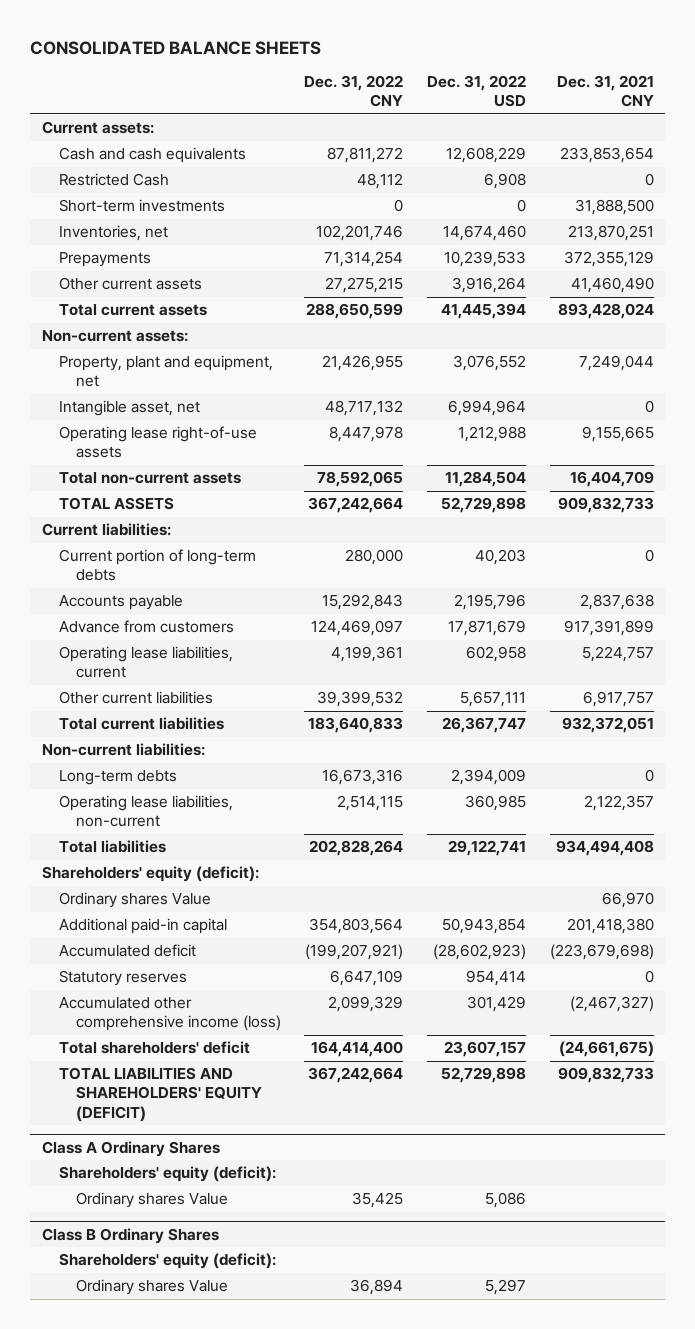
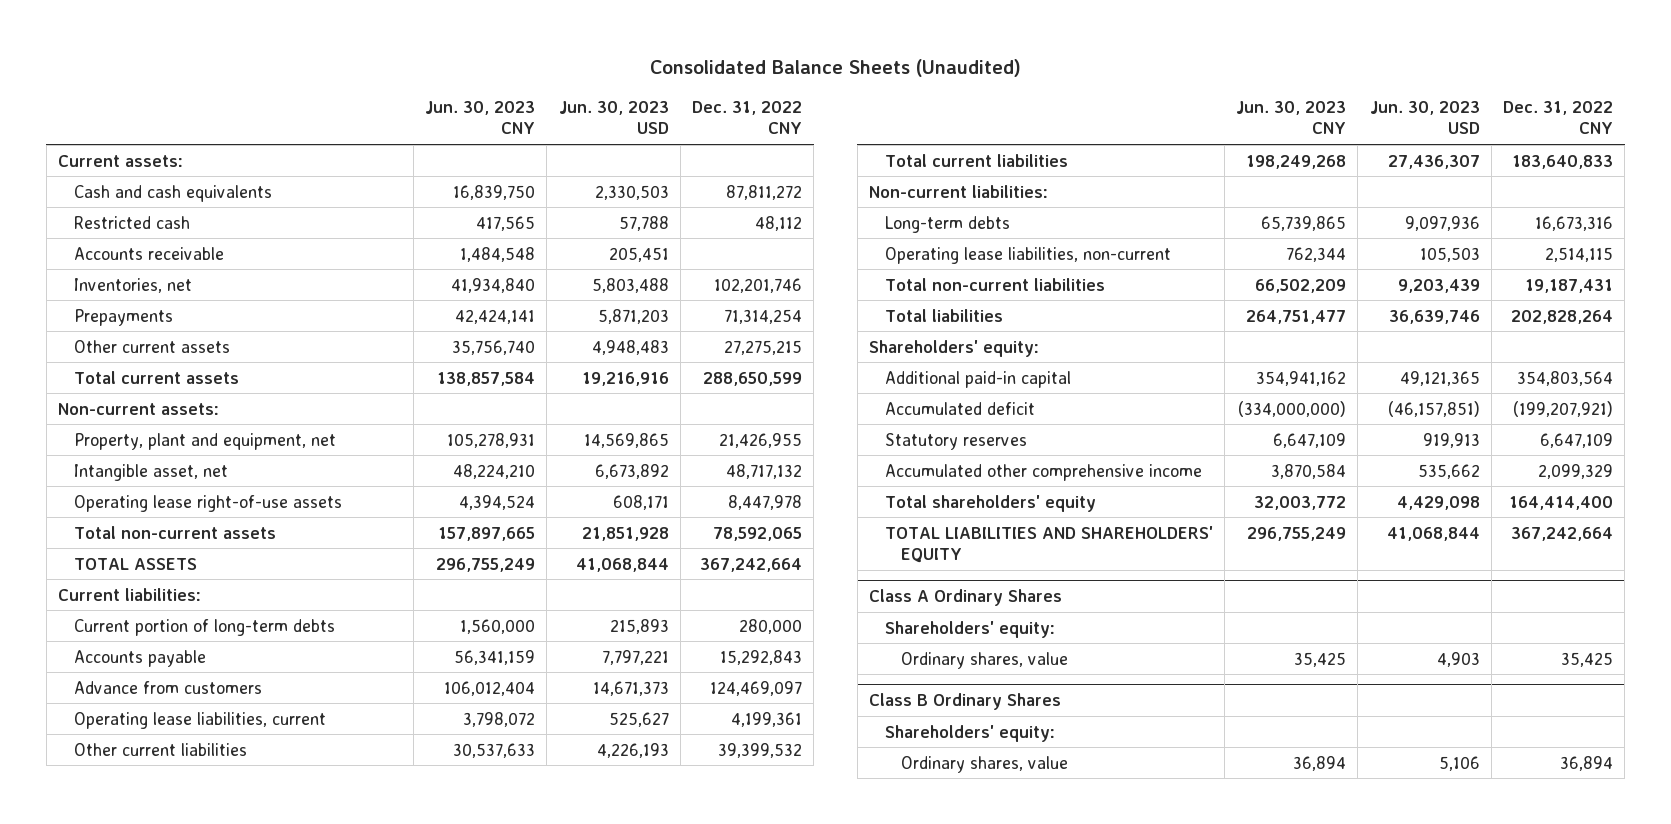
- CONSOLIDATED BALANCE SHEETS
+ Consolidated Balance Sheets (Unaudited)
- | Dec. 31, 2022 CNY | Dec. 31, 2022 USD | Dec. 31, 2021 CNY
+ | Jun. 30, 2023 CNY | Jun. 30, 2023 USD | Dec. 31, 2022 CNY
- Restricted Cash | 48,112 | 6,908 | 0
- Short-term investments | 0 | 0 | 31,888,500
+ Restricted cash | 417,565 | 57,788 | 48,112
+ Accounts receivable | 1,484,548 | 205,451 |
+ Total non-current liabilities | 66,502,209 | 9,203,439 | 19,187,431
- Shareholders' equity (deficit):
- Ordinary shares Value | | | 66,970
+ Shareholders' equity:
- Accumulated other comprehensive income (loss) | 2,099,329 | 301,429 | (2,467,327)
- Total shareholders' deficit | 164,414,400 | 23,607,157 | (24,661,675)
- TOTAL LIABILITIES AND SHAREHOLDERS' EQUITY (DEFICIT) | 367,242,664 | 52,729,898 | 909,832,733
+ Accumulated other comprehensive income | 3,870,584 | 535,662 | 2,099,329
+ Total shareholders' equity | 32,003,772 | 4,429,098 | 164,414,400
+ TOTAL LIABILITIES AND SHAREHOLDERS' EQUITY | 296,755,249 | 41,068,844 | 367,242,664
@ Class A Ordinary Shares
- Shareholders' equity (deficit):
- Ordinary shares Value | 35,425 | 5,086 |
+ Shareholders' equity:
+ Ordinary shares, value | 35,425 | 4,903 | 35,425
@ Class B Ordinary Shares
- Shareholders' equity (deficit):
- Ordinary shares Value | 36,894 | 5,297 |
+ Shareholders' equity:
+ Ordinary shares, value | 36,894 | 5,106 | 36,894

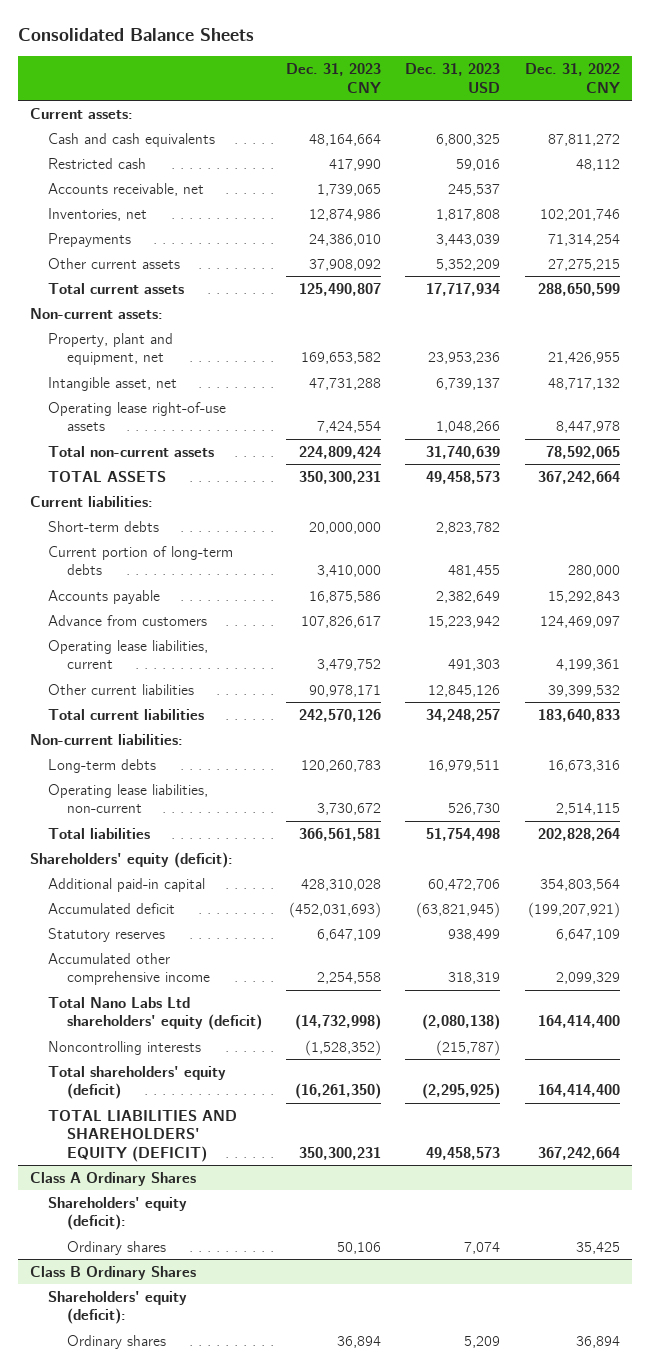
- Consolidated Balance Sheets (Unaudited)
+ Consolidated Balance Sheets
- | Jun. 30, 2023 CNY | Jun. 30, 2023 USD | Dec. 31, 2022 CNY
+ | Dec. 31, 2023 CNY | Dec. 31, 2023 USD | Dec. 31, 2022 CNY
- Accounts receivable | 1,484,548 | 205,451 |
+ Accounts receivable, net | 1,739,065 | 245,537 |
+ Short-term debts | 20,000,000 | 2,823,782 |
- Total non-current liabilities | 66,502,209 | 9,203,439 | 19,187,431
- Shareholders' equity:
+ Shareholders' equity (deficit):
- Total shareholders' equity | 32,003,772 | 4,429,098 | 164,414,400
- TOTAL LIABILITIES AND SHAREHOLDERS' EQUITY | 296,755,249 | 41,068,844 | 367,242,664
+ Total Nano Labs Ltd shareholders' equity (deficit) | (14,732,998) | (2,080,138) | 164,414,400
+ Noncontrolling interests | (1,528,352) | (215,787) |
+ Total shareholders' equity (deficit) | (16,261,350) | (2,295,925) | 164,414,400
+ TOTAL LIABILITIES AND SHAREHOLDERS' EQUITY (DEFICIT) | 350,300,231 | 49,458,573 | 367,242,664
@ Class A Ordinary Shares
- Shareholders' equity:
- Ordinary shares, value | 35,425 | 4,903 | 35,425
+ Shareholders' equity (deficit):
+ Ordinary shares | 50,106 | 7,074 | 35,425
@ Class B Ordinary Shares
- Shareholders' equity:
- Ordinary shares, value | 36,894 | 5,106 | 36,894
+ Shareholders' equity (deficit):
+ Ordinary shares | 36,894 | 5,209 | 36,894

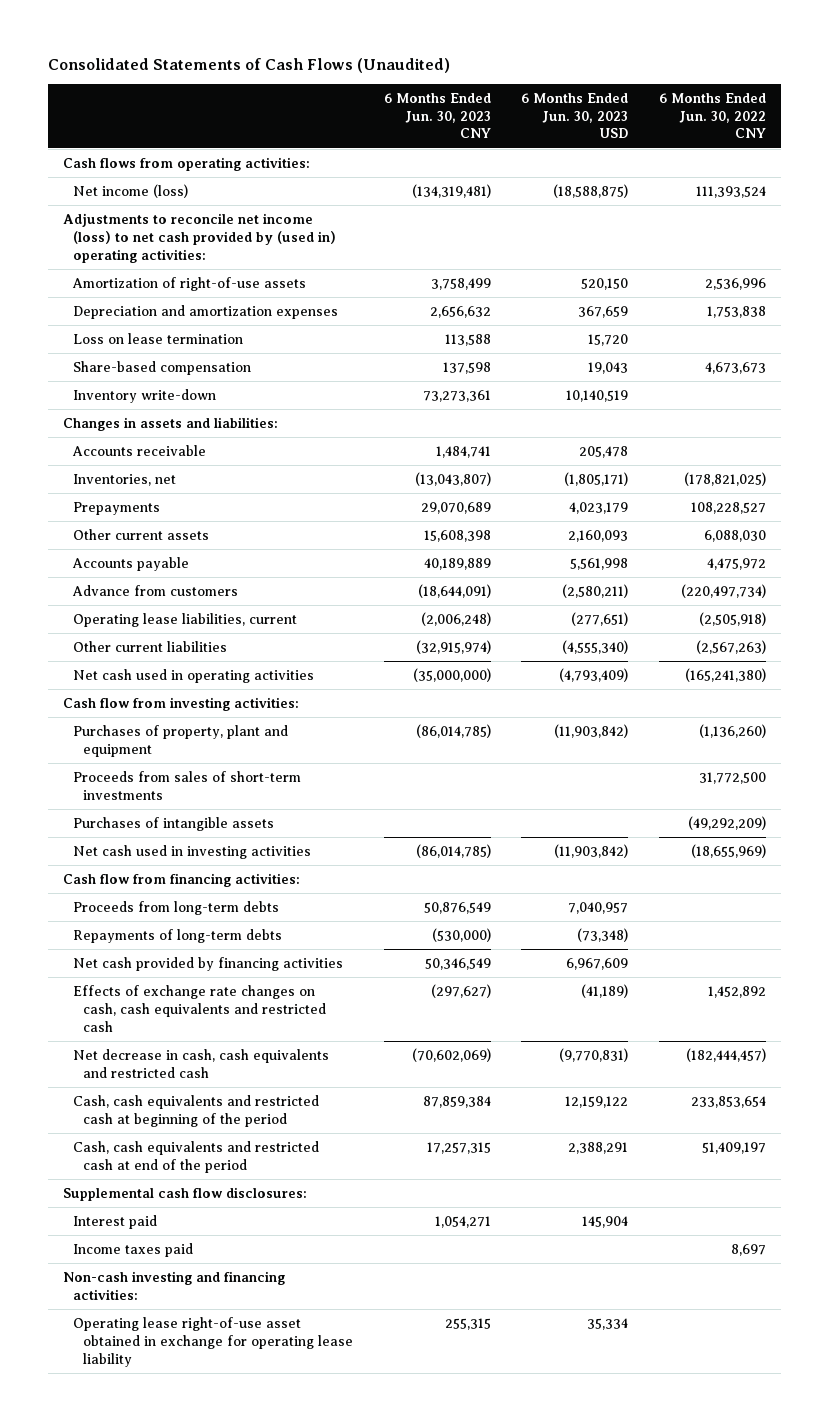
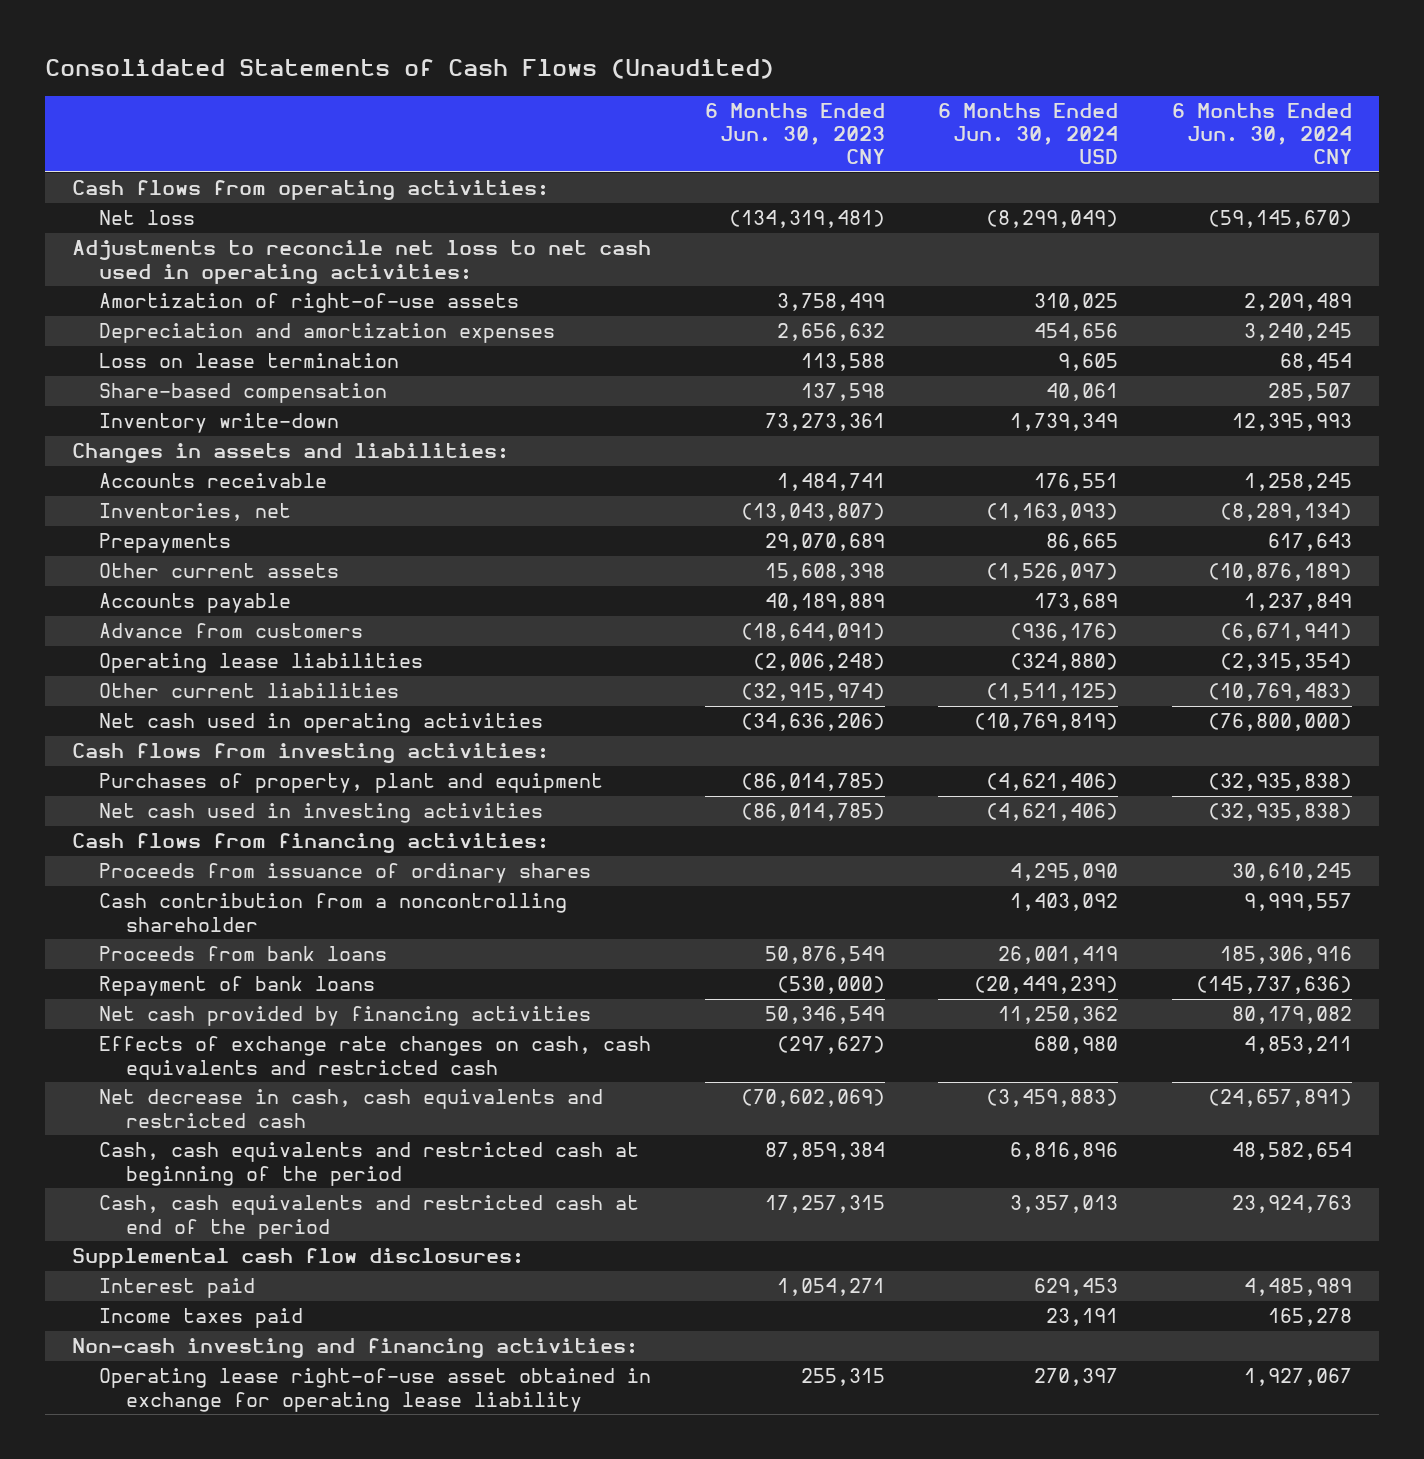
- | 6 Months Ended Jun. 30, 2023 CNY | 6 Months Ended Jun. 30, 2023 USD | 6 Months Ended Jun. 30, 2022 CNY
+ | 6 Months Ended Jun. 30, 2023 CNY | 6 Months Ended Jun. 30, 2024 USD | 6 Months Ended Jun. 30, 2024 CNY
- Net income (loss) | (134,319,481) | (18,588,875) | 111,393,524
- Adjustments to reconcile net income (loss) to net cash provided by (used in) operating activities:
+ Net loss | (134,319,481) | (8,299,049) | (59,145,670)
+ Adjustments to reconcile net loss to net cash used in operating activities:
- Operating lease liabilities, current | (2,006,248) | (277,651) | (2,505,918)
+ Operating lease liabilities | (2,006,248) | (324,880) | (2,315,354)
- Net cash used in operating activities | (35,000,000) | (4,793,409) | (165,241,380)
- Cash flow from investing activities:
+ Net cash used in operating activities | (34,636,206) | (10,769,819) | (76,800,000)
+ Cash flows from investing activities:
- Proceeds from sales of short-term investments | | | 31,772,500
- Purchases of intangible assets | | | (49,292,209)
- Cash flow from financing activities:
- Proceeds from long-term debts | 50,876,549 | 7,040,957 |
- Repayments of long-term debts | (530,000) | (73,348) |
+ Cash flows from financing activities:
+ Proceeds from issuance of ordinary shares | | 4,295,090 | 30,610,245
+ Cash contribution from a noncontrolling shareholder | | 1,403,092 | 9,999,557
+ Proceeds from bank loans | 50,876,549 | 26,001,419 | 185,306,916
+ Repayment of bank loans | (530,000) | (20,449,239) | (145,737,636)

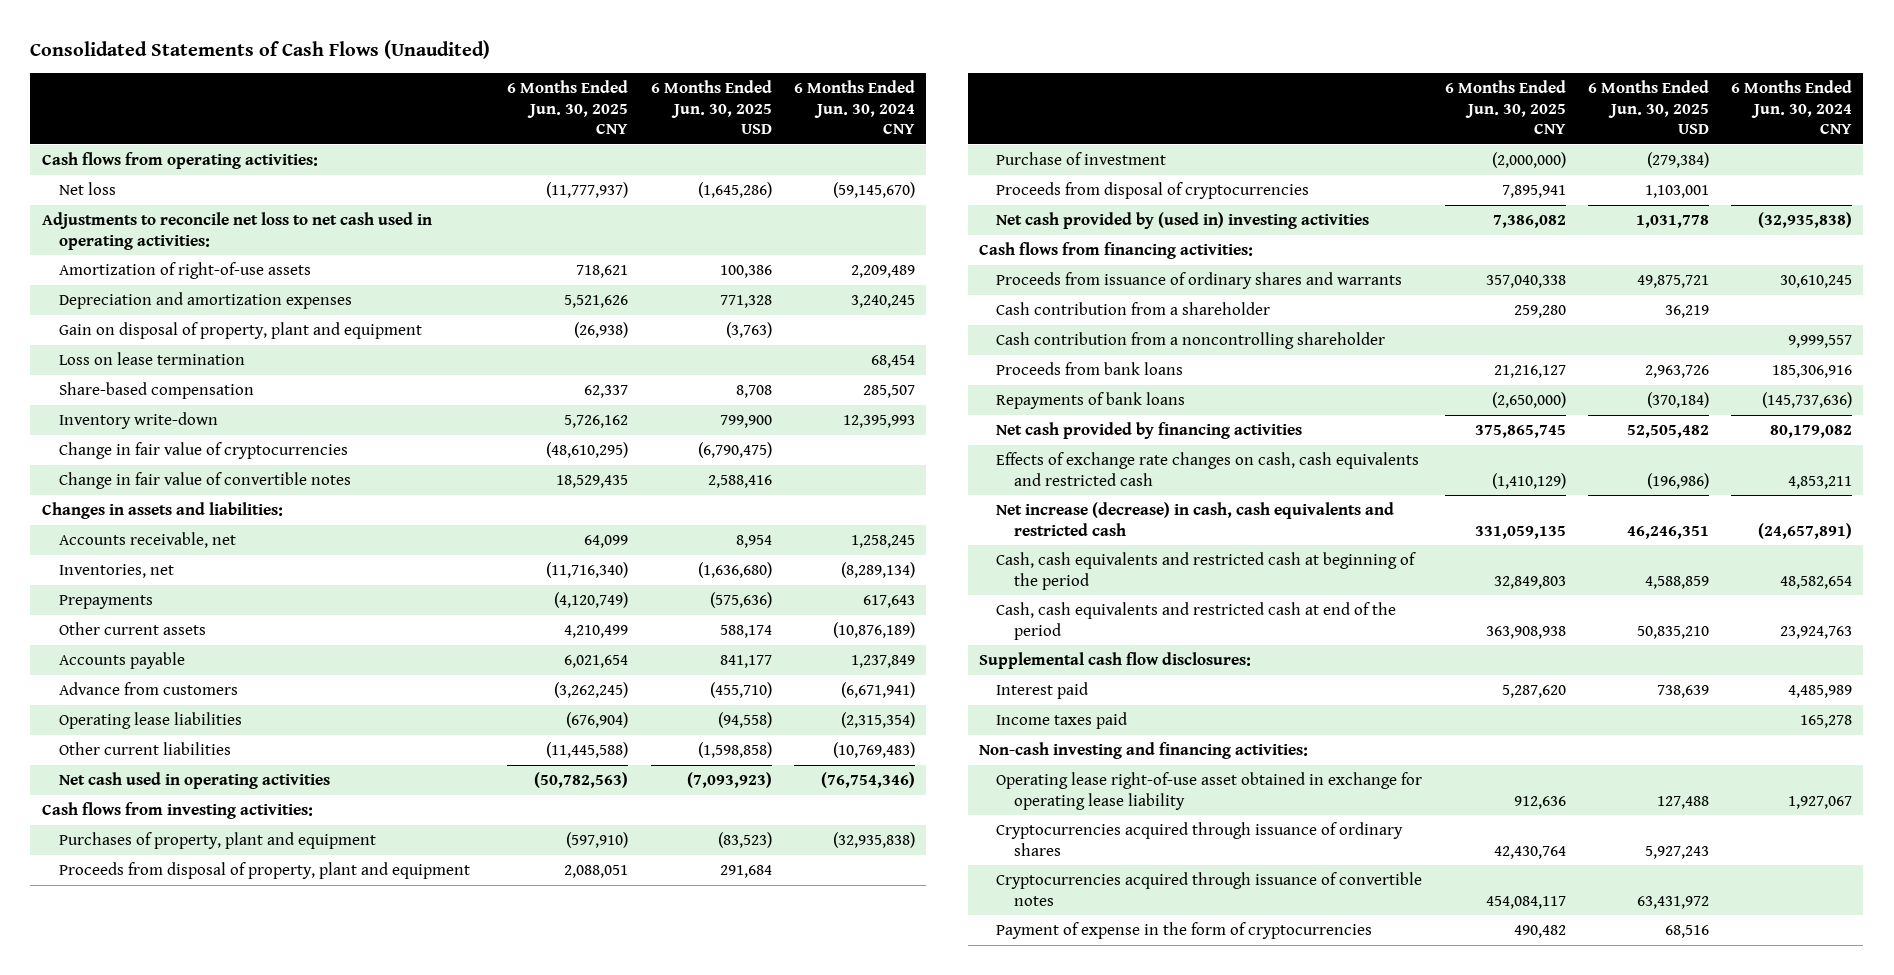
- | 6 Months Ended Jun. 30, 2023 CNY | 6 Months Ended Jun. 30, 2024 USD | 6 Months Ended Jun. 30, 2024 CNY
+ | 6 Months Ended Jun. 30, 2025 CNY | 6 Months Ended Jun. 30, 2025 USD | 6 Months Ended Jun. 30, 2024 CNY
+ Gain on disposal of property, plant and equipment | (26,938) | (3,763) |
+ Change in fair value of cryptocurrencies | (48,610,295) | (6,790,475) |
+ Change in fair value of convertible notes | 18,529,435 | 2,588,416 |
- Accounts receivable | 1,484,741 | 176,551 | 1,258,245
+ Accounts receivable, net | 64,099 | 8,954 | 1,258,245
- Net cash used in operating activities | (34,636,206) | (10,769,819) | (76,800,000)
+ Net cash used in operating activities | (50,782,563) | (7,093,923) | (76,754,346)
- Net cash used in investing activities | (86,014,785) | (4,621,406) | (32,935,838)
+ Proceeds from disposal of property, plant and equipment | 2,088,051 | 291,684 |
+ Purchase of investment | (2,000,000) | (279,384) |
+ Proceeds from disposal of cryptocurrencies | 7,895,941 | 1,103,001 |
+ Net cash provided by (used in) investing activities | 7,386,082 | 1,031,778 | (32,935,838)
- Proceeds from issuance of ordinary shares | | 4,295,090 | 30,610,245
+ Proceeds from issuance of ordinary shares and warrants | 357,040,338 | 49,875,721 | 30,610,245
+ Cash contribution from a shareholder | 259,280 | 36,219 |
- Repayment of bank loans | (530,000) | (20,449,239) | (145,737,636)
+ Repayments of bank loans | (2,650,000) | (370,184) | (145,737,636)
- Net decrease in cash, cash equivalents and restricted cash | (70,602,069) | (3,459,883) | (24,657,891)
+ Net increase (decrease) in cash, cash equivalents and restricted cash | 331,059,135 | 46,246,351 | (24,657,891)
+ Cryptocurrencies acquired through issuance of ordinary shares | 42,430,764 | 5,927,243 |
+ Cryptocurrencies acquired through issuance of convertible notes | 454,084,117 | 63,431,972 |
+ Payment of expense in the form of cryptocurrencies | 490,482 | 68,516 |

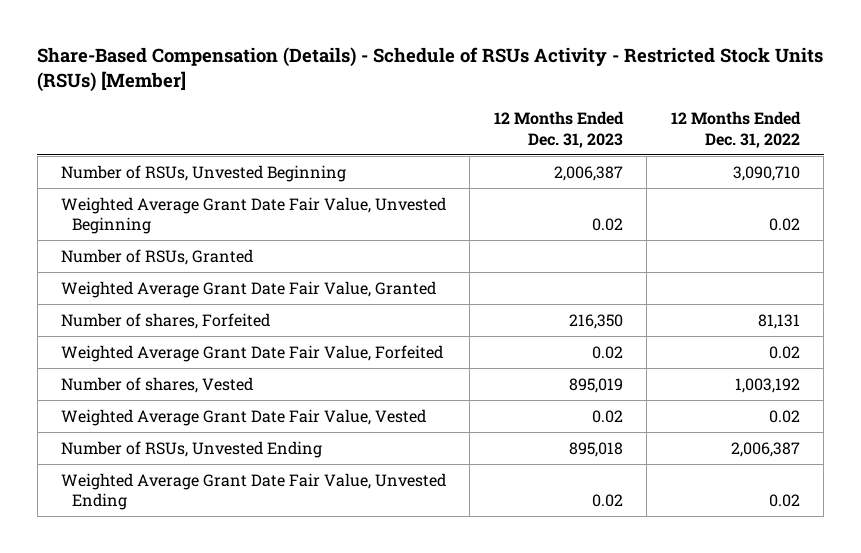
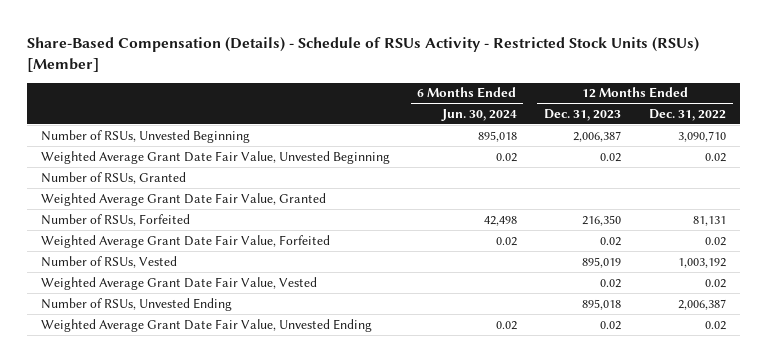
- | 12 Months Ended Dec. 31, 2023 | 12 Months Ended Dec. 31, 2022
+ | 6 Months Ended Jun. 30, 2024 | 12 Months Ended Dec. 31, 2023 | 12 Months Ended Dec. 31, 2022
- Number of shares, Forfeited | 216,350 | 81,131
+ Number of RSUs, Forfeited | 42,498 | 216,350 | 81,131
- Number of shares, Vested | 895,019 | 1,003,192
+ Number of RSUs, Vested | | 895,019 | 1,003,192

